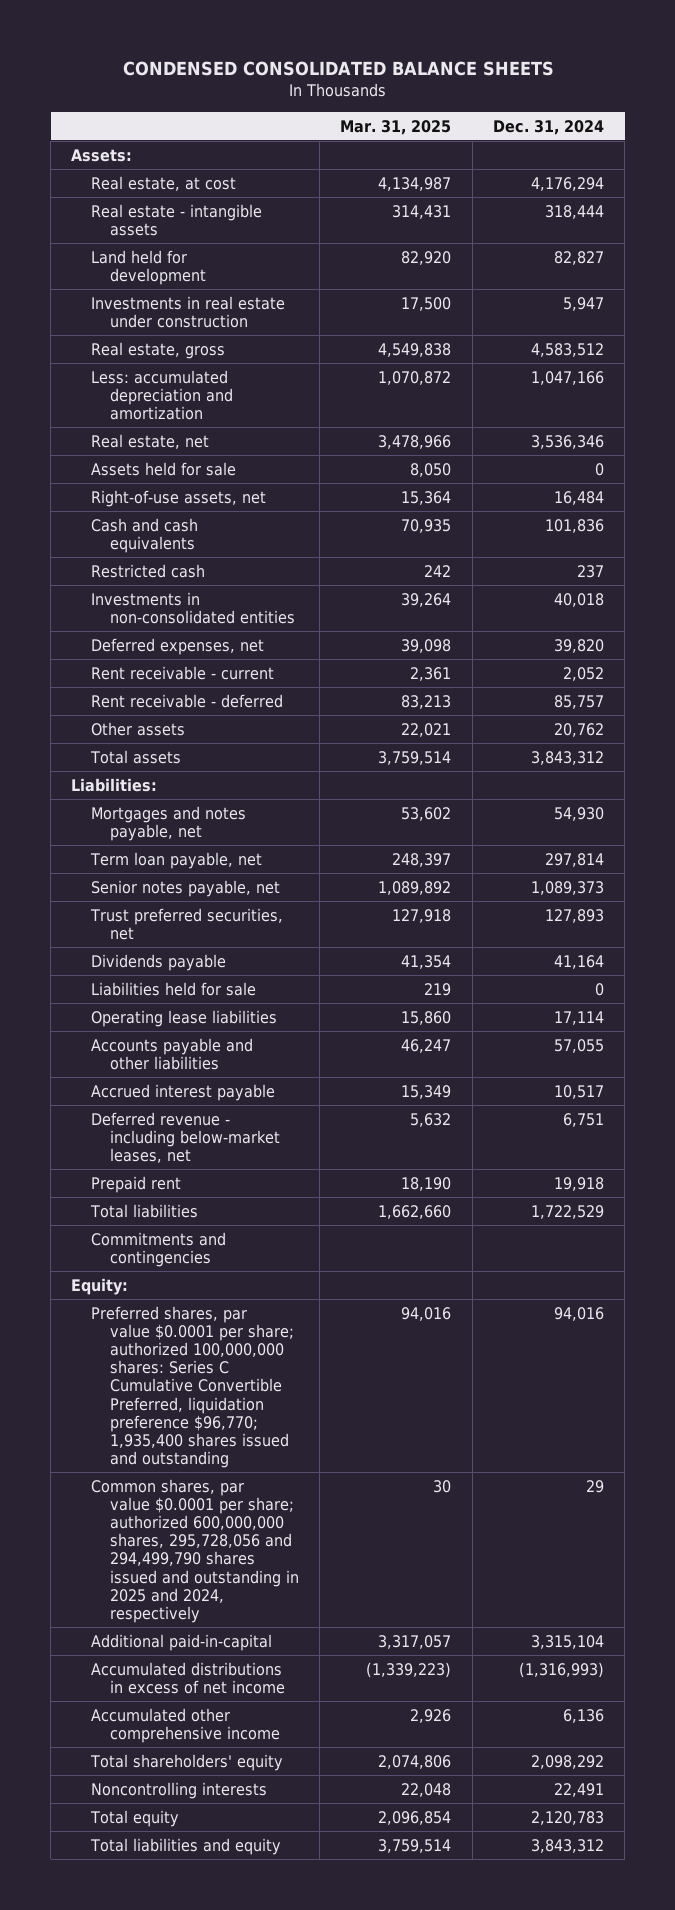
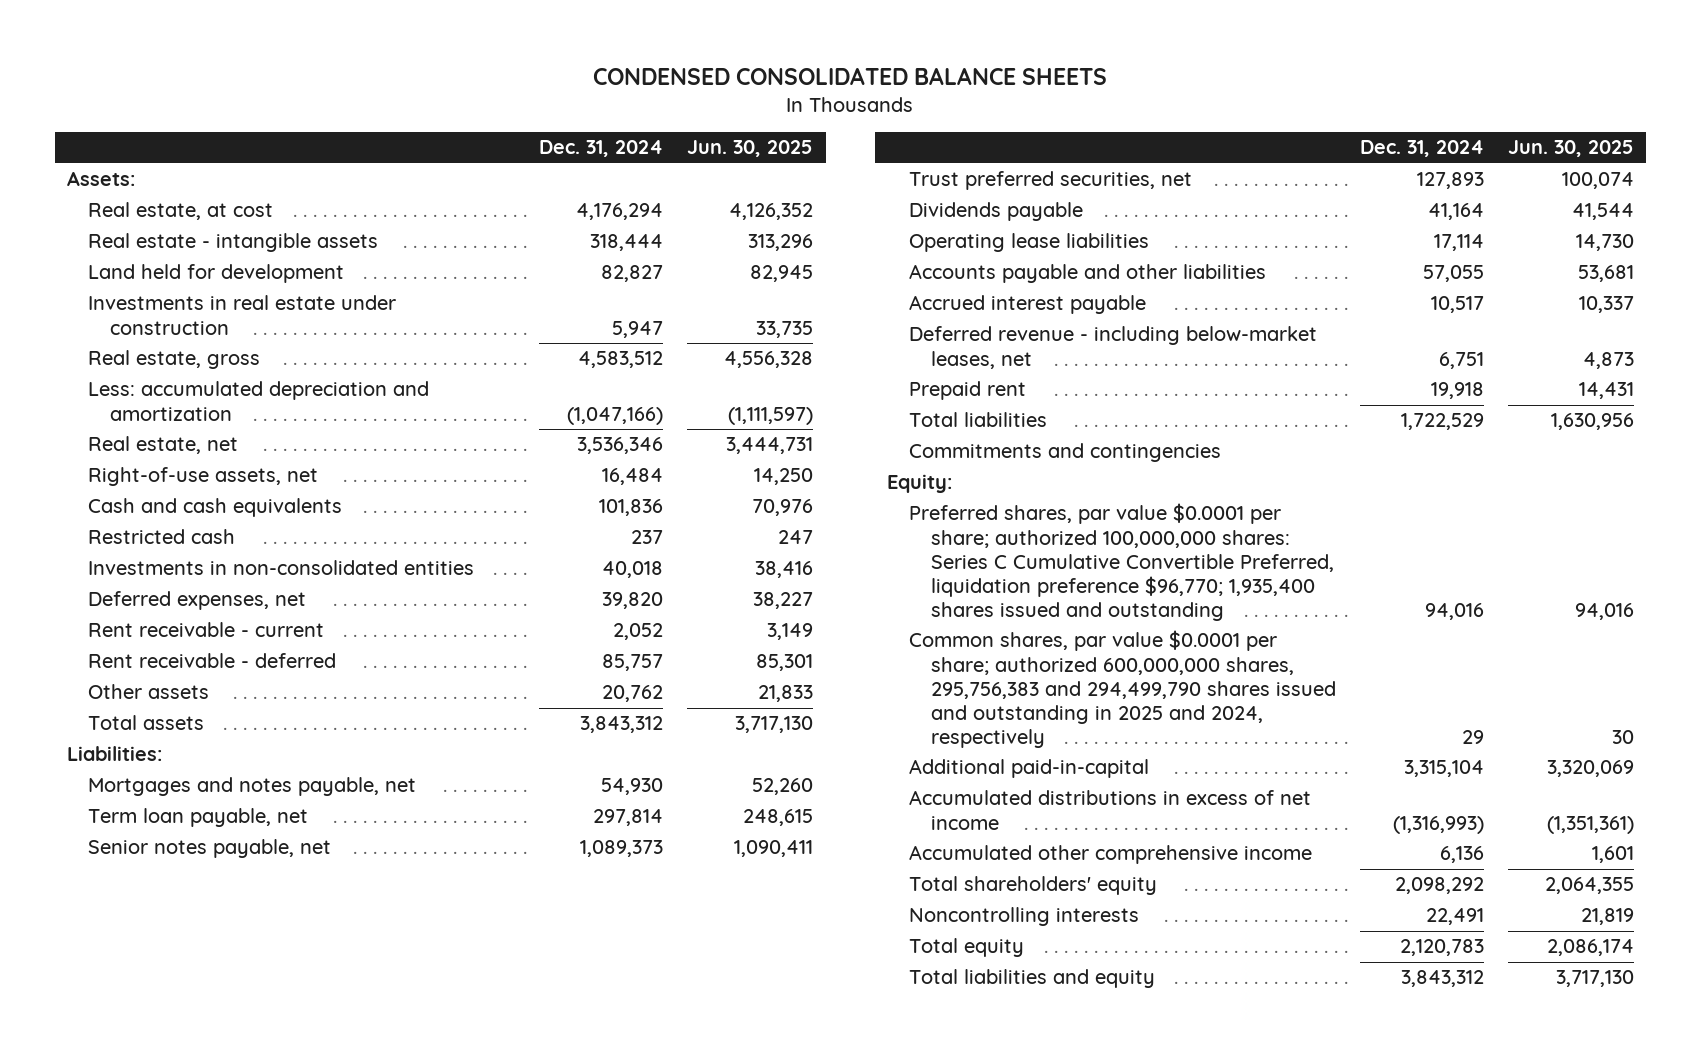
- | Mar. 31, 2025 | Dec. 31, 2024
+ | Dec. 31, 2024 | Jun. 30, 2025
- Less: accumulated depreciation and amortization | 1,070,872 | 1,047,166
+ Less: accumulated depreciation and amortization | (1,047,166) | (1,111,597)
- Assets held for sale | 8,050 | 0
- Liabilities held for sale | 219 | 0
- Common shares, par value $0.0001 per share; authorized 600,000,000 shares, 295,728,056 and 294,499,790 shares issued and outstanding in 2025 and 2024, respectively | 30 | 29
+ Common shares, par value $0.0001 per share; authorized 600,000,000 shares, 295,756,383 and 294,499,790 shares issued and outstanding in 2025 and 2024, respectively | 29 | 30

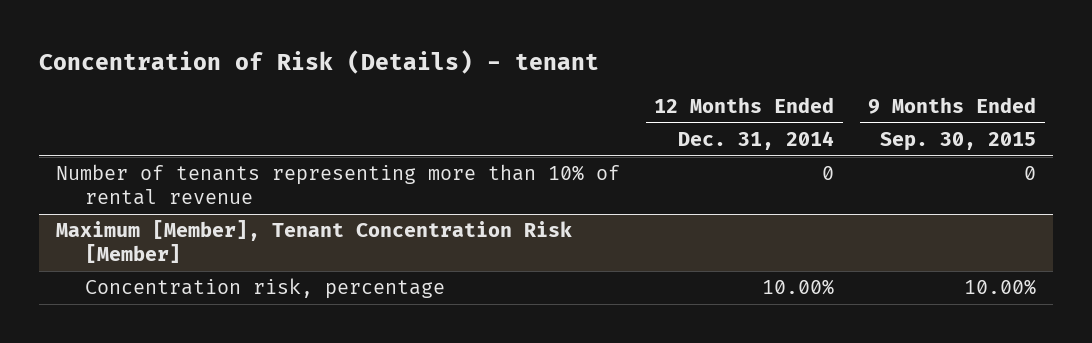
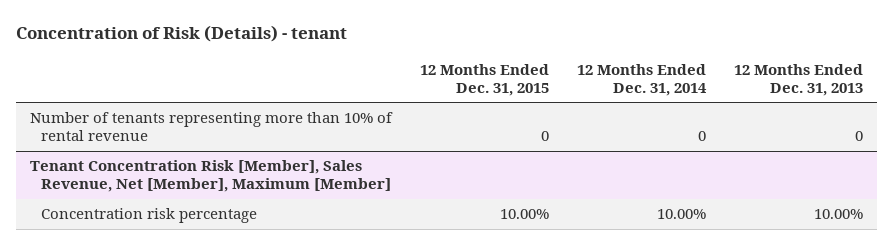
- | 12 Months Ended Dec. 31, 2014 | 9 Months Ended Sep. 30, 2015
+ | 12 Months Ended Dec. 31, 2015 | 12 Months Ended Dec. 31, 2014 | 12 Months Ended Dec. 31, 2013
- Maximum [Member], Tenant Concentration Risk [Member]
- Concentration risk, percentage | 10.00% | 10.00%
+ Tenant Concentration Risk [Member], Sales Revenue, Net [Member], Maximum [Member]
+ Concentration risk percentage | 10.00% | 10.00% | 10.00%

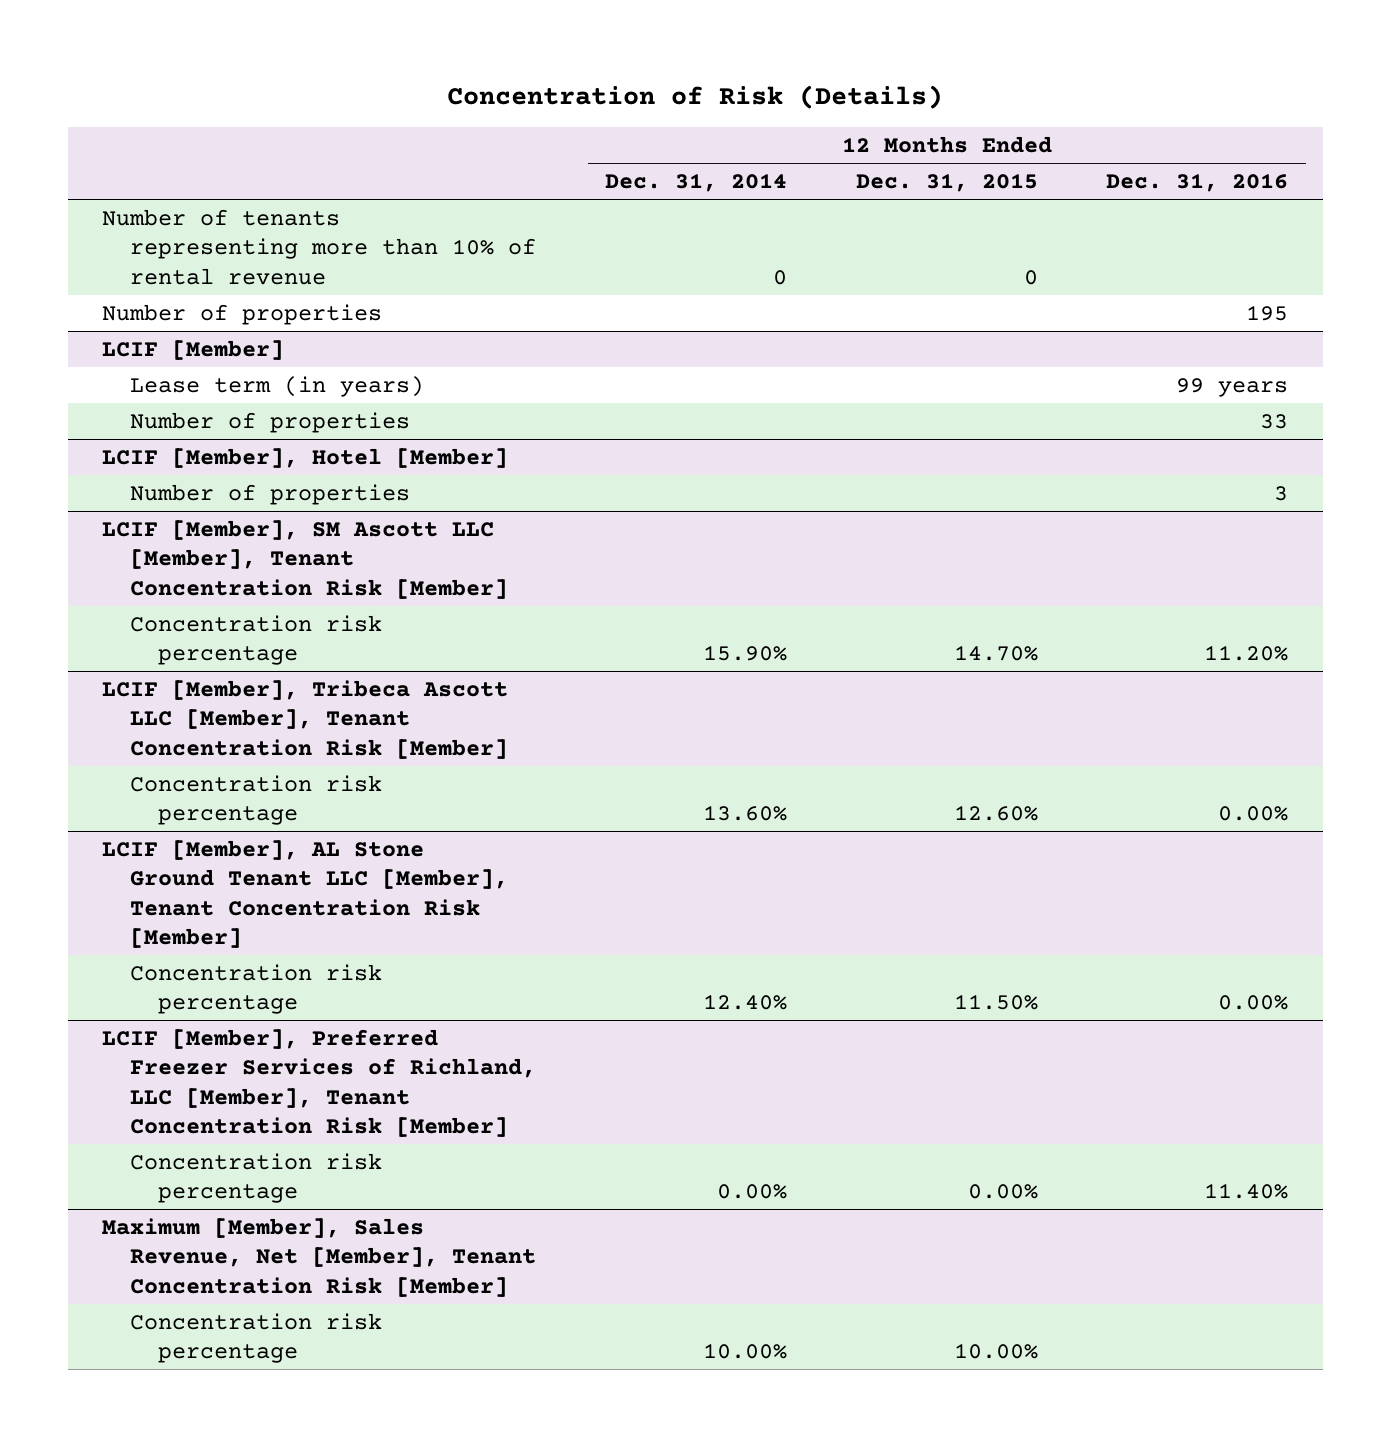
- Concentration of Risk (Details) - tenant
+ Concentration of Risk (Details)
- | 12 Months Ended Dec. 31, 2015 | 12 Months Ended Dec. 31, 2014 | 12 Months Ended Dec. 31, 2013
+ | 12 Months Ended Dec. 31, 2014 | 12 Months Ended Dec. 31, 2015 | 12 Months Ended Dec. 31, 2016
- Tenant Concentration Risk [Member], Sales Revenue, Net [Member], Maximum [Member]
+ Number of properties | | | 195
+ LCIF [Member]
+ Lease term (in years) | | | 99 years
+ Number of properties | | | 33
+ LCIF [Member], Hotel [Member]
+ Number of properties | | | 3
+ LCIF [Member], SM Ascott LLC [Member], Tenant Concentration Risk [Member]
+ Concentration risk percentage | 15.90% | 14.70% | 11.20%
+ LCIF [Member], Tribeca Ascott LLC [Member], Tenant Concentration Risk [Member]
+ Concentration risk percentage | 13.60% | 12.60% | 0.00%
+ LCIF [Member], AL Stone Ground Tenant LLC [Member], Tenant Concentration Risk [Member]
+ Concentration risk percentage | 12.40% | 11.50% | 0.00%
+ LCIF [Member], Preferred Freezer Services of Richland, LLC [Member], Tenant Concentration Risk [Member]
+ Concentration risk percentage | 0.00% | 0.00% | 11.40%
+ Maximum [Member], Sales Revenue, Net [Member], Tenant Concentration Risk [Member]

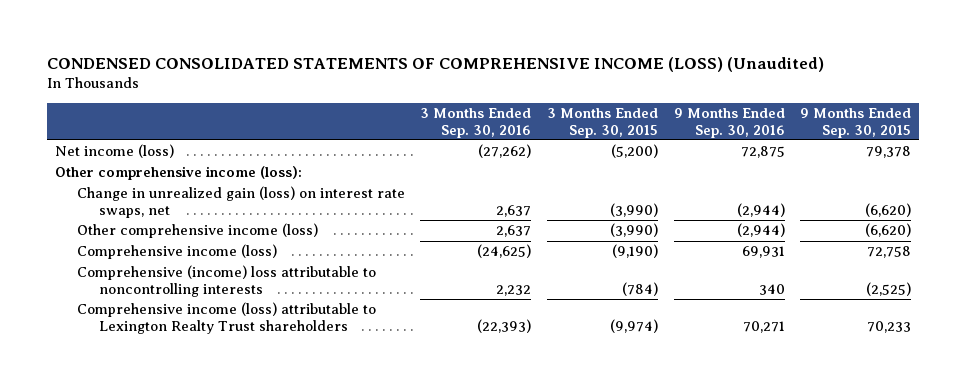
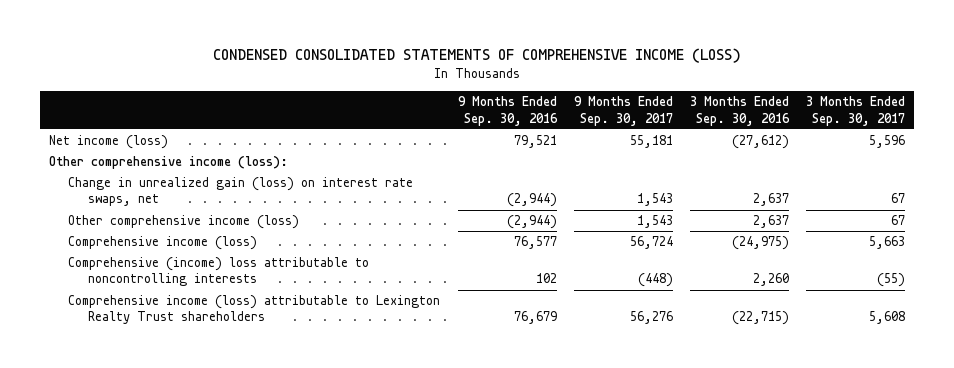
- CONDENSED CONSOLIDATED STATEMENTS OF COMPREHENSIVE INCOME (LOSS) (Unaudited)
+ CONDENSED CONSOLIDATED STATEMENTS OF COMPREHENSIVE INCOME (LOSS)
- | 3 Months Ended Sep. 30, 2016 | 3 Months Ended Sep. 30, 2015 | 9 Months Ended Sep. 30, 2016 | 9 Months Ended Sep. 30, 2015
+ | 9 Months Ended Sep. 30, 2016 | 9 Months Ended Sep. 30, 2017 | 3 Months Ended Sep. 30, 2016 | 3 Months Ended Sep. 30, 2017
- Net income (loss) | (27,262) | (5,200) | 72,875 | 79,378
+ Net income (loss) | 79,521 | 55,181 | (27,612) | 5,596
- Comprehensive income (loss) | (24,625) | (9,190) | 69,931 | 72,758
- Comprehensive (income) loss attributable to noncontrolling interests | 2,232 | (784) | 340 | (2,525)
- Comprehensive income (loss) attributable to Lexington Realty Trust shareholders | (22,393) | (9,974) | 70,271 | 70,233
+ Comprehensive income (loss) | 76,577 | 56,724 | (24,975) | 5,663
+ Comprehensive (income) loss attributable to noncontrolling interests | 102 | (448) | 2,260 | (55)
+ Comprehensive income (loss) attributable to Lexington Realty Trust shareholders | 76,679 | 56,276 | (22,715) | 5,608

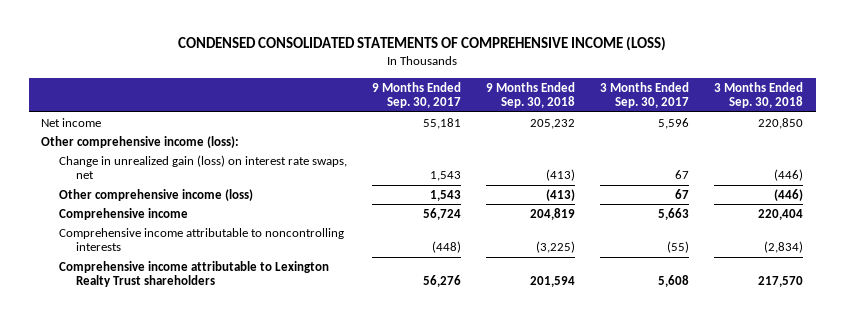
- | 9 Months Ended Sep. 30, 2016 | 9 Months Ended Sep. 30, 2017 | 3 Months Ended Sep. 30, 2016 | 3 Months Ended Sep. 30, 2017
+ | 9 Months Ended Sep. 30, 2017 | 9 Months Ended Sep. 30, 2018 | 3 Months Ended Sep. 30, 2017 | 3 Months Ended Sep. 30, 2018
- Net income (loss) | 79,521 | 55,181 | (27,612) | 5,596
+ Net income | 55,181 | 205,232 | 5,596 | 220,850
- Comprehensive income (loss) | 76,577 | 56,724 | (24,975) | 5,663
- Comprehensive (income) loss attributable to noncontrolling interests | 102 | (448) | 2,260 | (55)
- Comprehensive income (loss) attributable to Lexington Realty Trust shareholders | 76,679 | 56,276 | (22,715) | 5,608
+ Comprehensive income | 56,724 | 204,819 | 5,663 | 220,404
+ Comprehensive income attributable to noncontrolling interests | (448) | (3,225) | (55) | (2,834)
+ Comprehensive income attributable to Lexington Realty Trust shareholders | 56,276 | 201,594 | 5,608 | 217,570

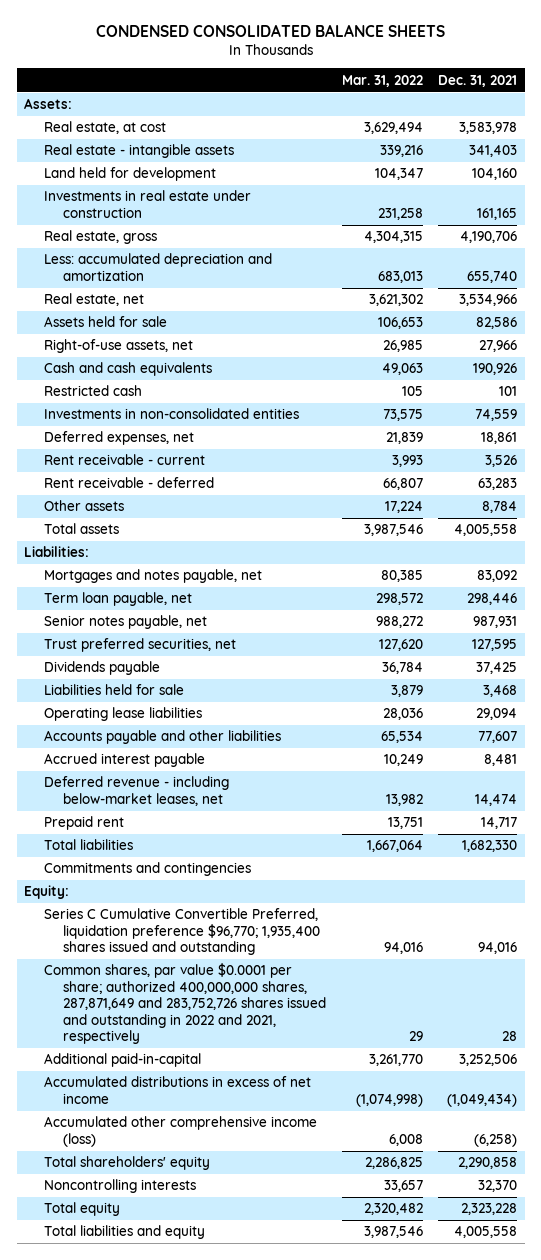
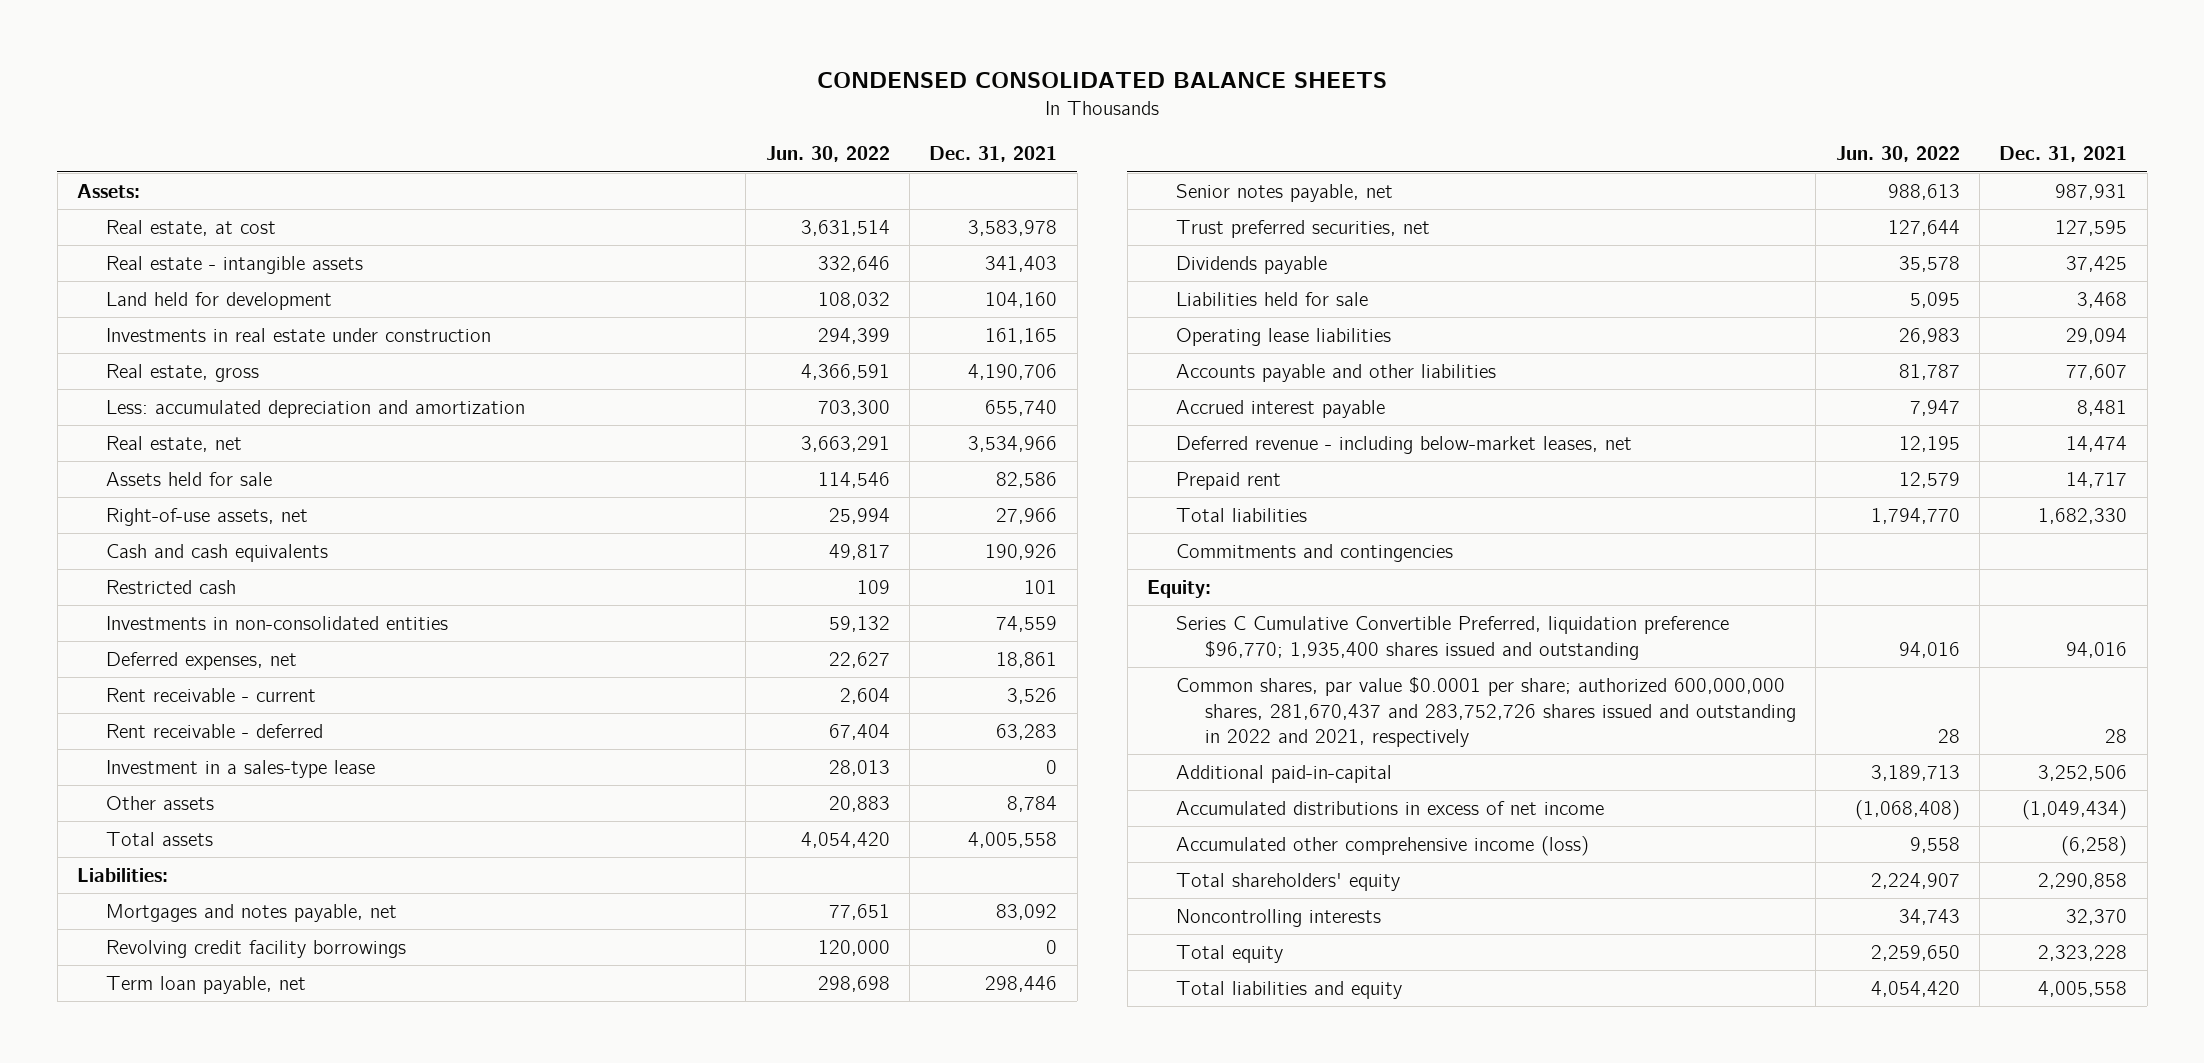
- | Mar. 31, 2022 | Dec. 31, 2021
+ | Jun. 30, 2022 | Dec. 31, 2021
+ Investment in a sales-type lease | 28,013 | 0
+ Revolving credit facility borrowings | 120,000 | 0
- Common shares, par value $0.0001 per share; authorized 400,000,000 shares, 287,871,649 and 283,752,726 shares issued and outstanding in 2022 and 2021, respectively | 29 | 28
+ Common shares, par value $0.0001 per share; authorized 600,000,000 shares, 281,670,437 and 283,752,726 shares issued and outstanding in 2022 and 2021, respectively | 28 | 28

